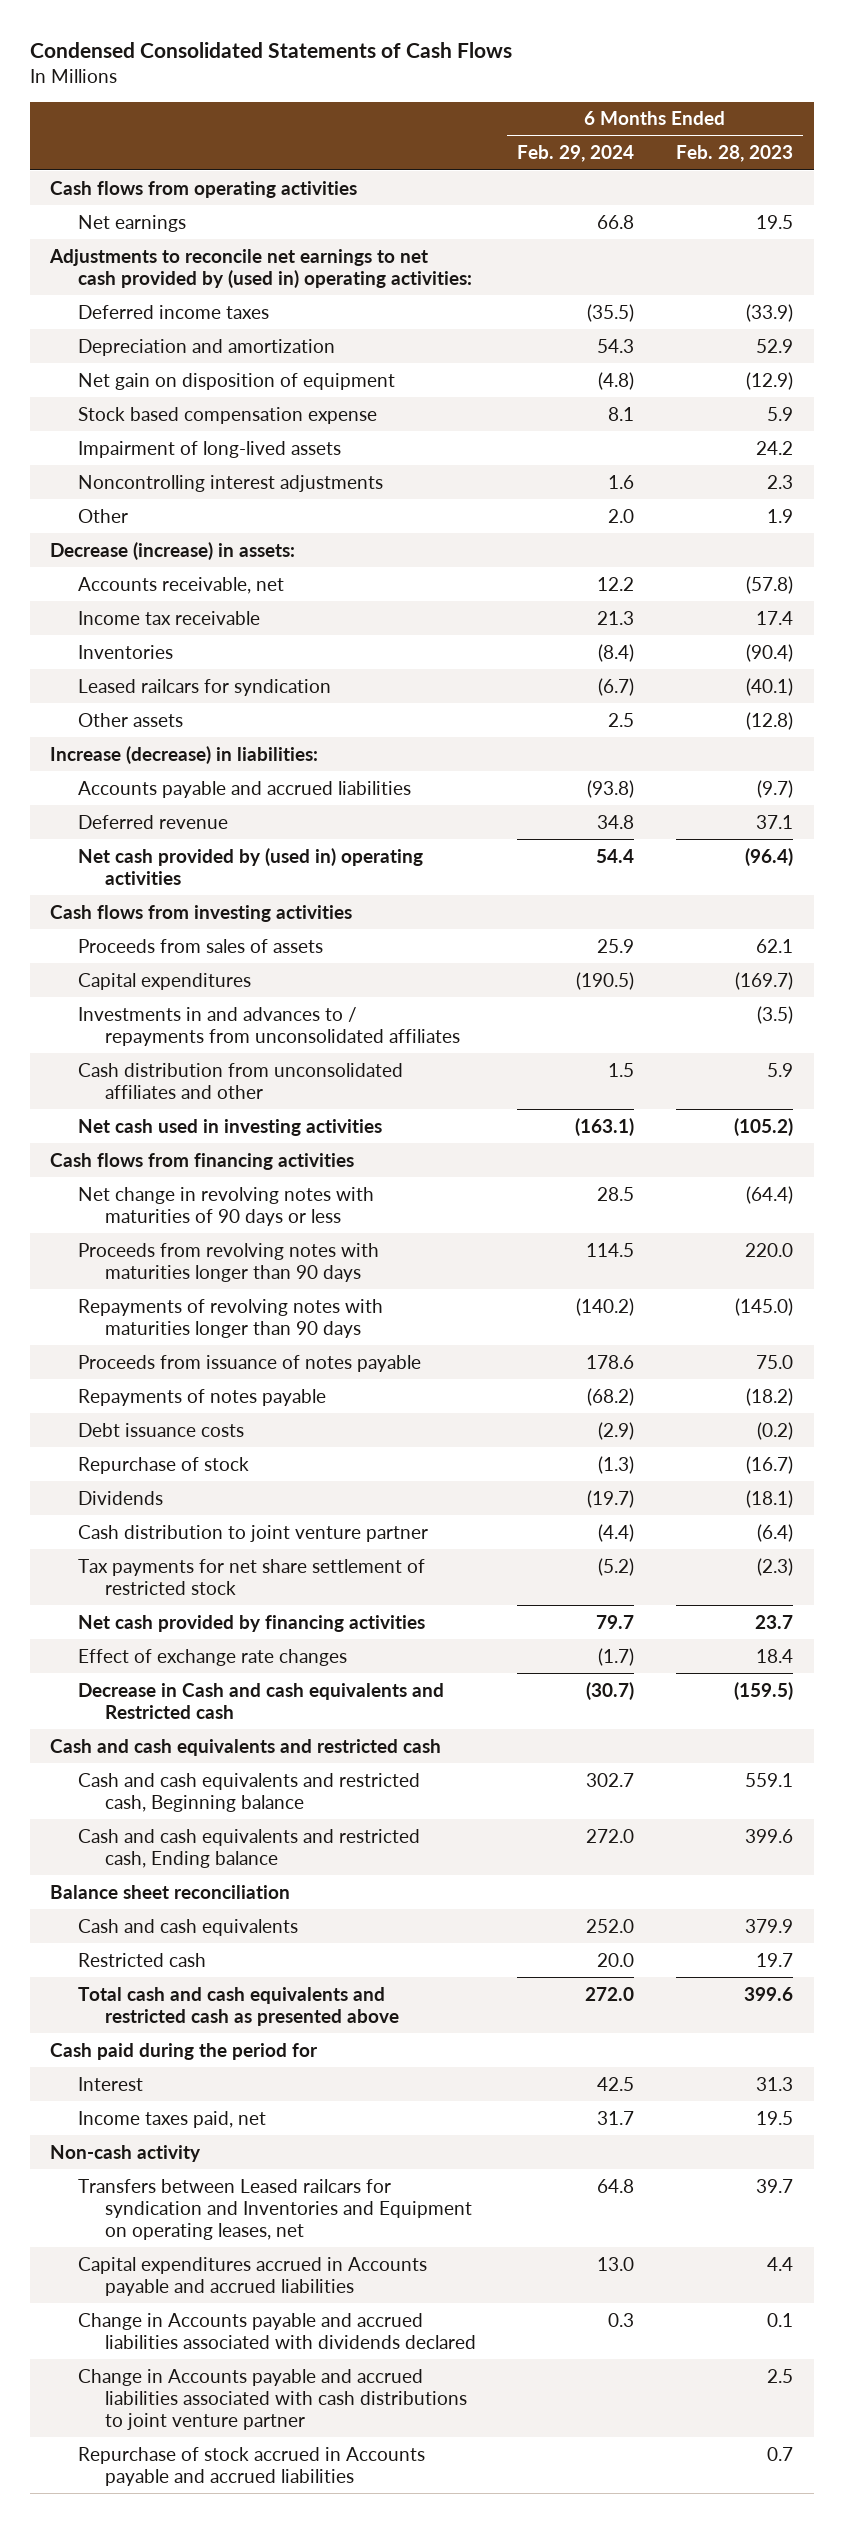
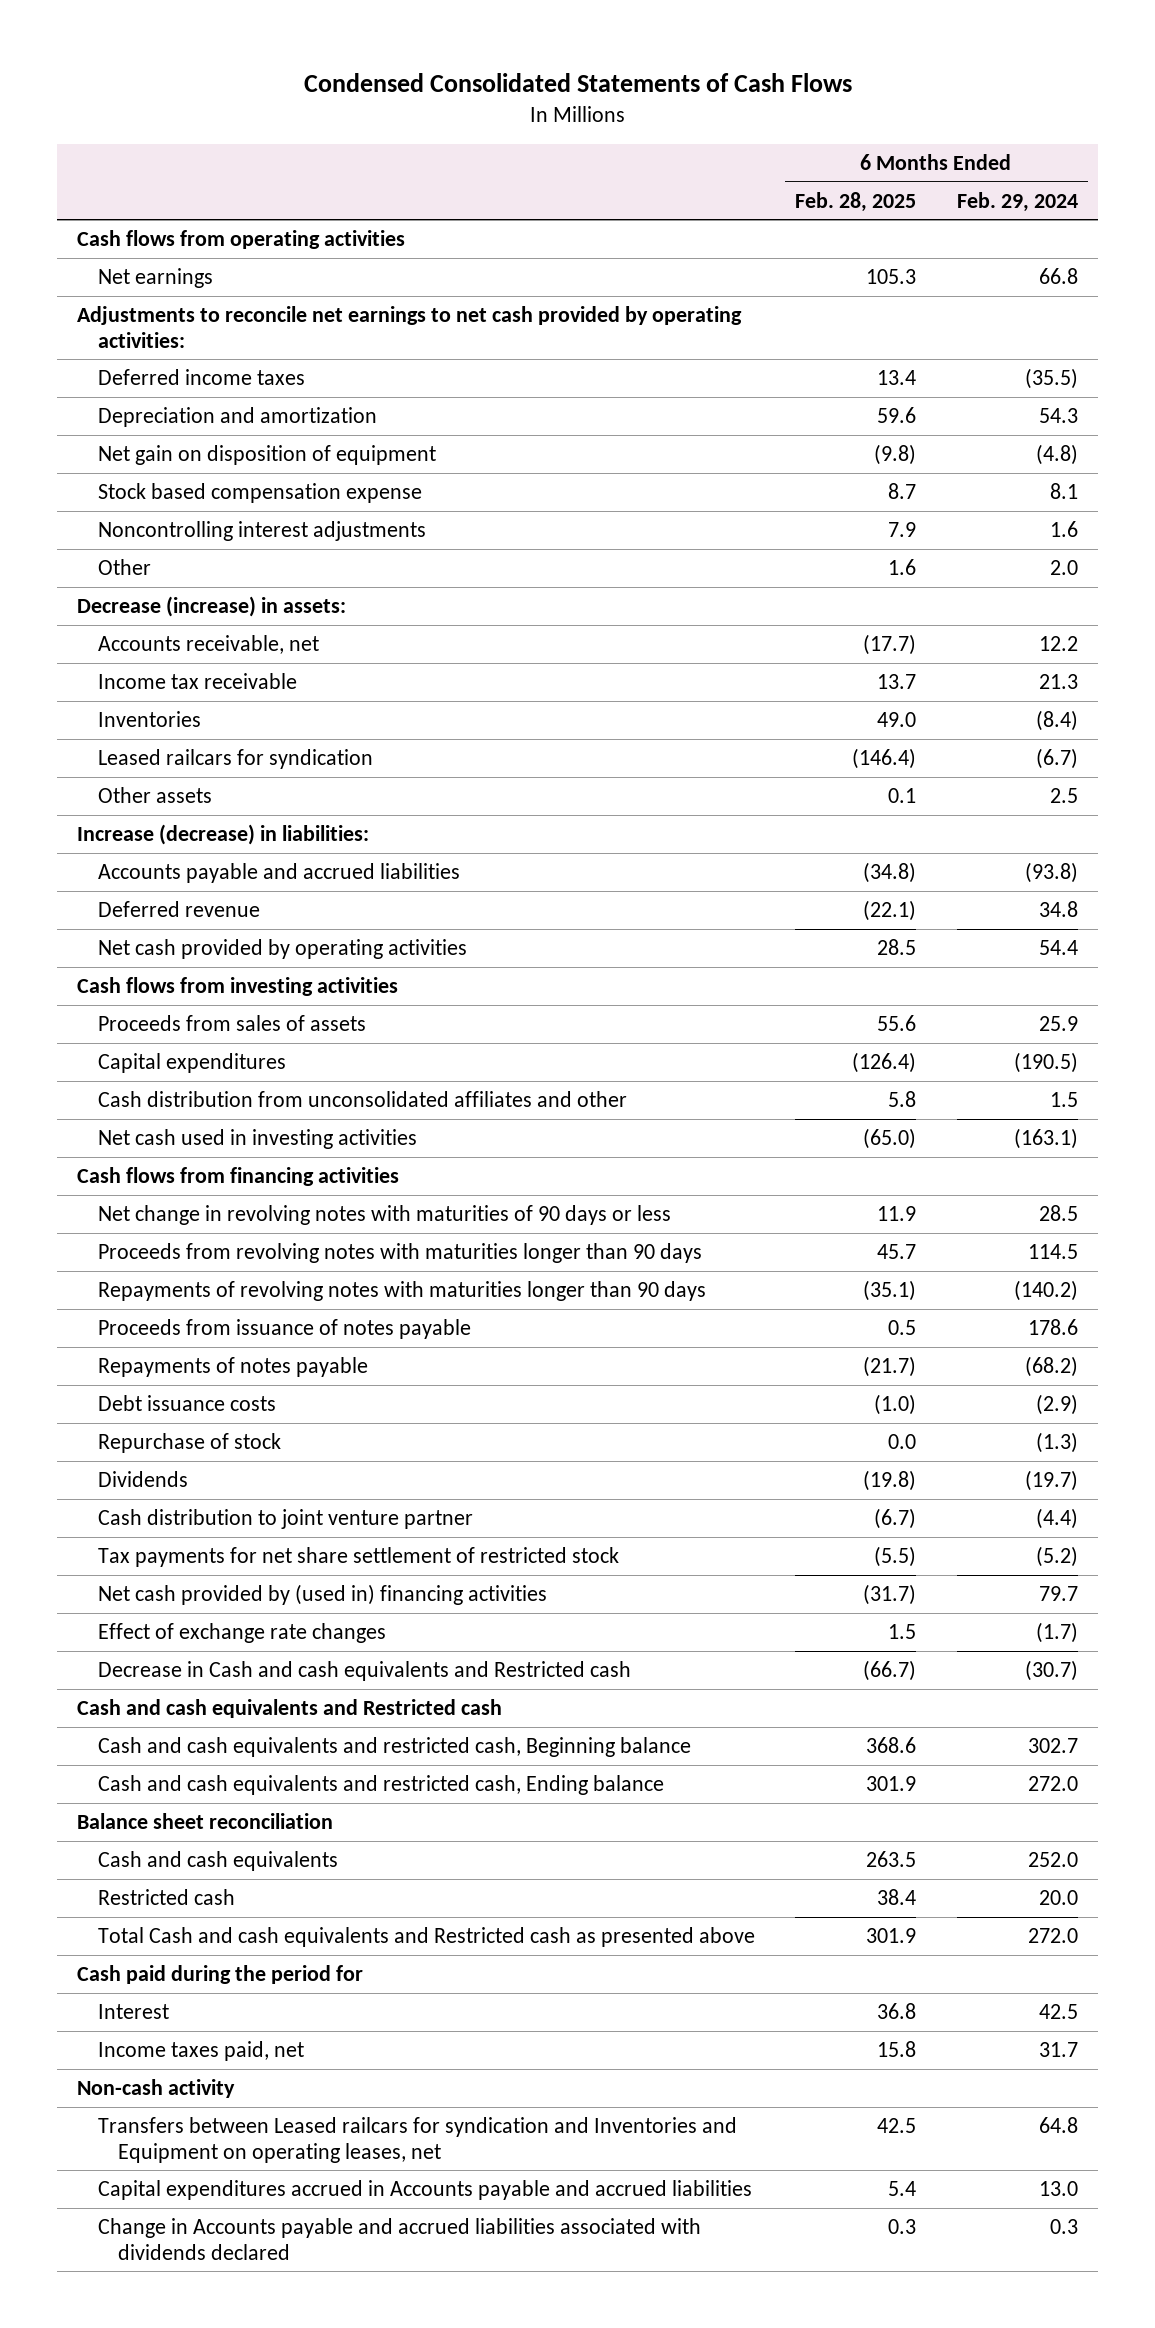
- | 6 Months Ended Feb. 29, 2024 | 6 Months Ended Feb. 28, 2023
+ | 6 Months Ended Feb. 28, 2025 | 6 Months Ended Feb. 29, 2024
- Adjustments to reconcile net earnings to net cash provided by (used in) operating activities:
+ Adjustments to reconcile net earnings to net cash provided by operating activities:
- Impairment of long-lived assets | | 24.2
- Net cash provided by (used in) operating activities | 54.4 | (96.4)
+ Net cash provided by operating activities | 28.5 | 54.4
- Investments in and advances to / repayments from unconsolidated affiliates | | (3.5)
- Net cash provided by financing activities | 79.7 | 23.7
+ Net cash provided by (used in) financing activities | (31.7) | 79.7
- Cash and cash equivalents and restricted cash
+ Cash and cash equivalents and Restricted cash
- Total cash and cash equivalents and restricted cash as presented above | 272.0 | 399.6
+ Total Cash and cash equivalents and Restricted cash as presented above | 301.9 | 272.0
- Change in Accounts payable and accrued liabilities associated with cash distributions to joint venture partner | | 2.5
- Repurchase of stock accrued in Accounts payable and accrued liabilities | | 0.7

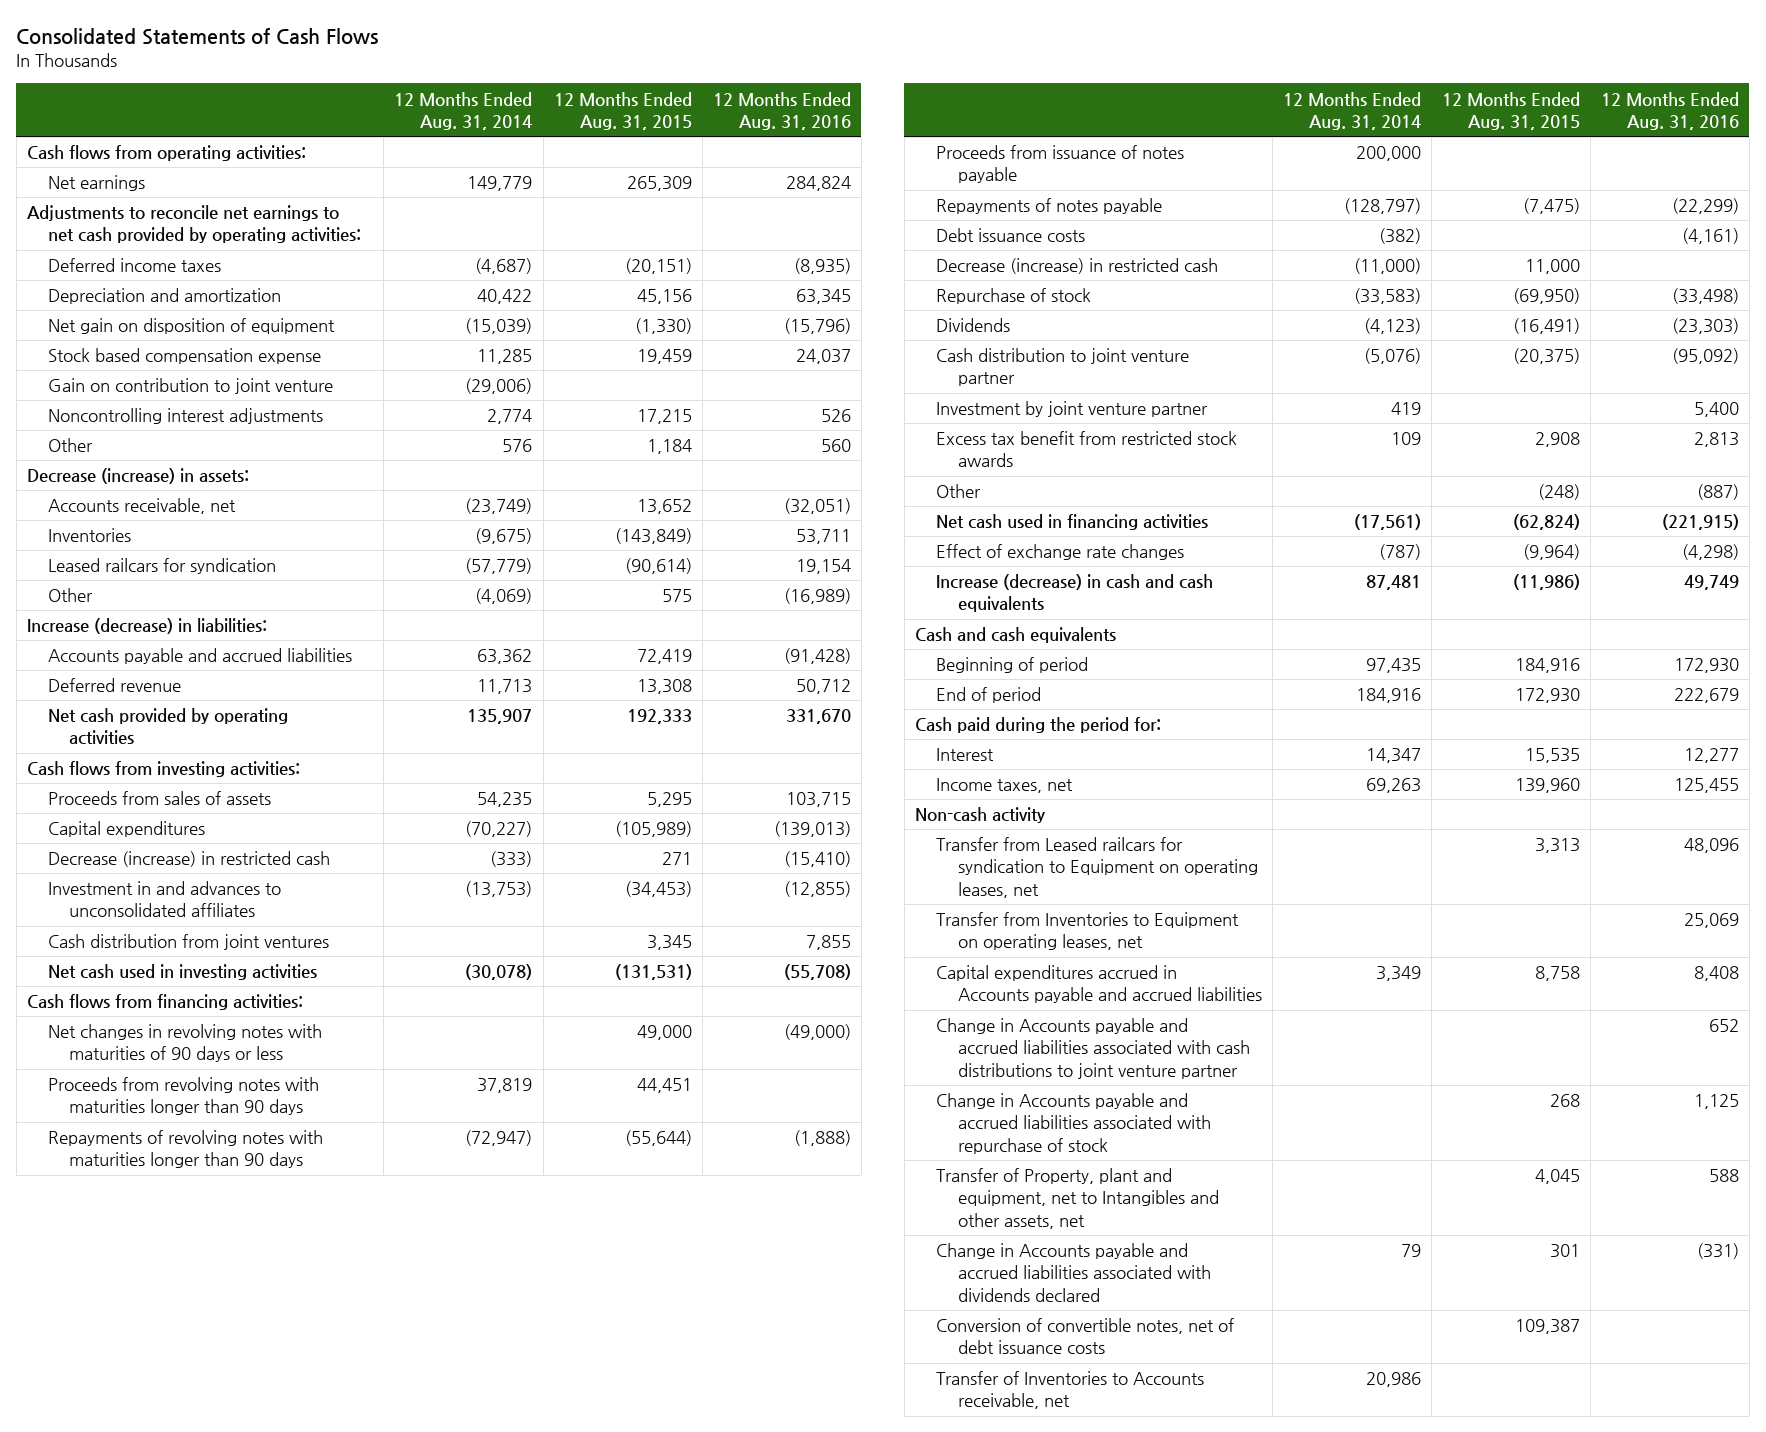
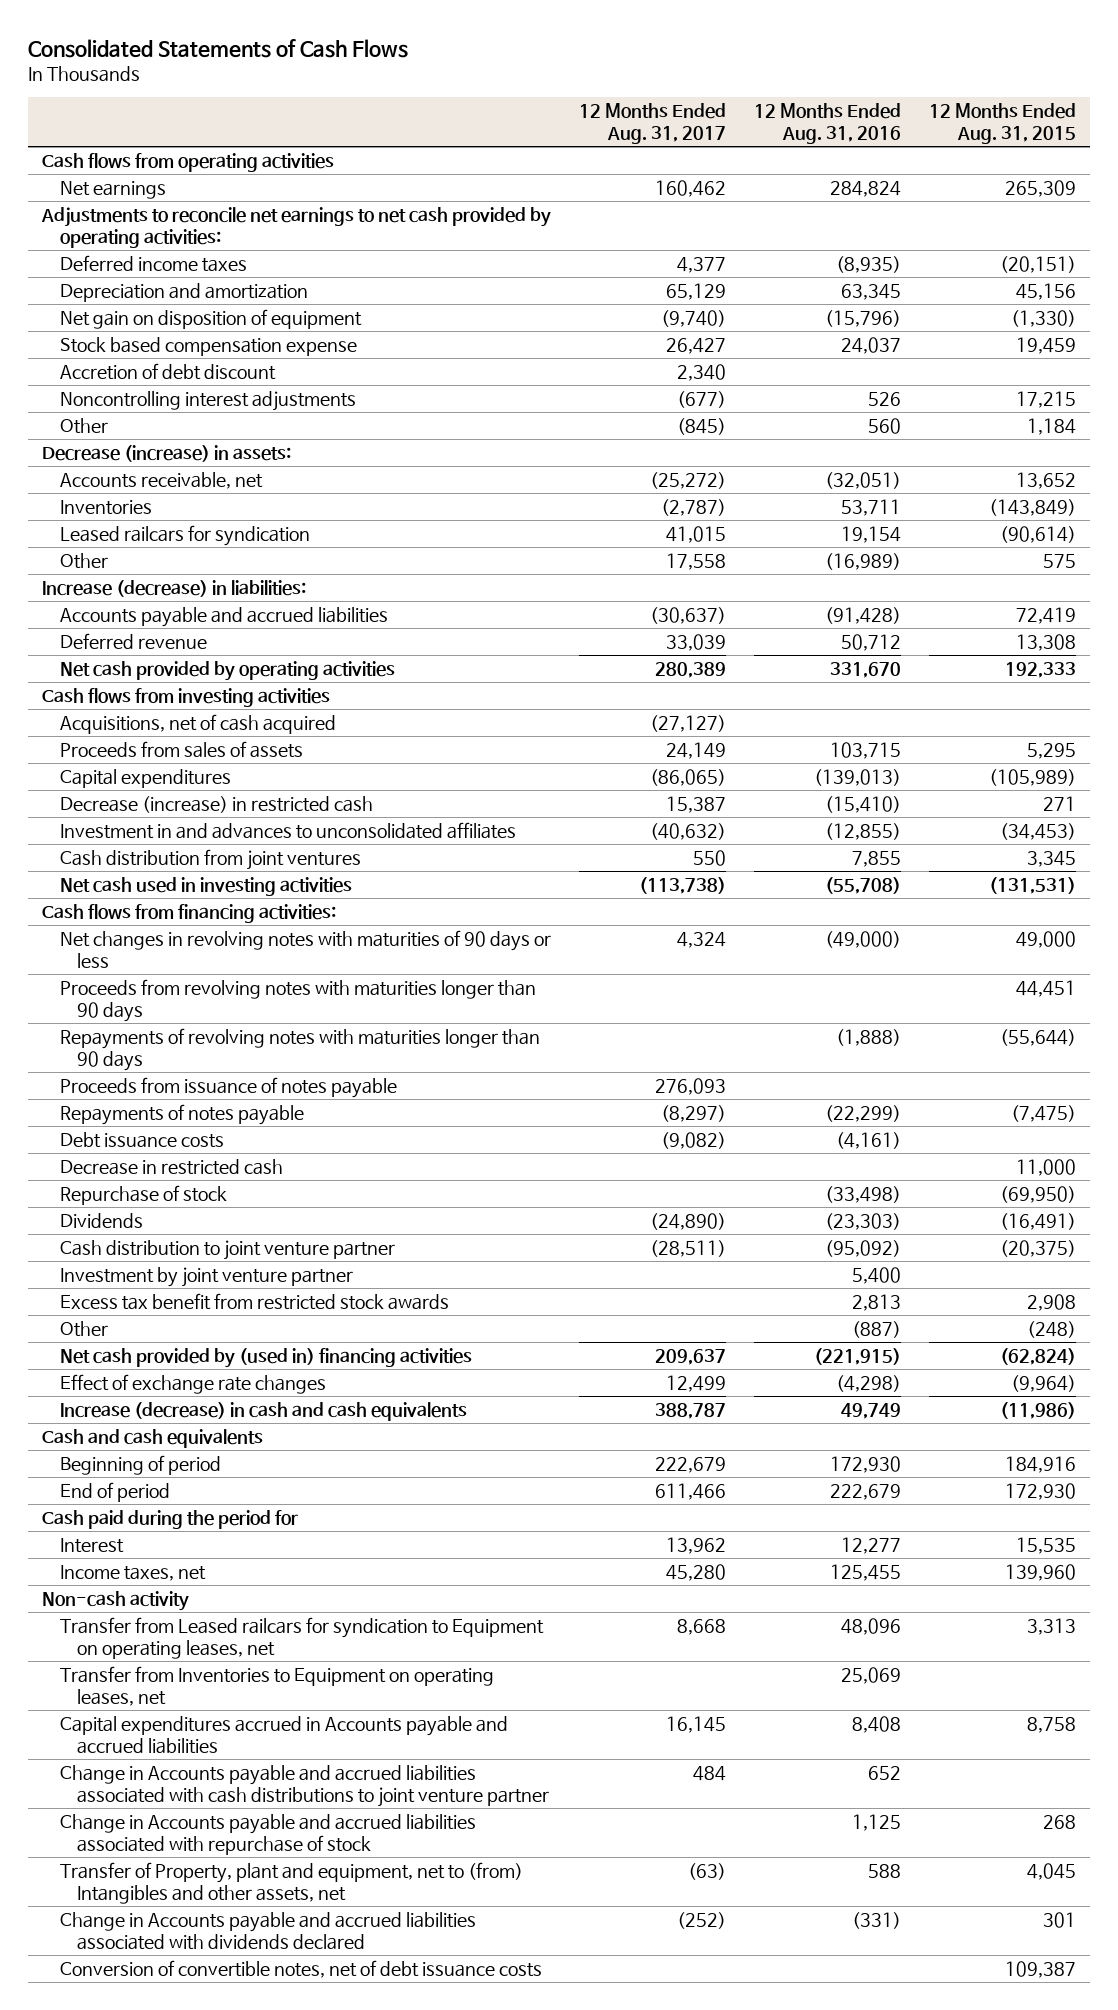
- | 12 Months Ended Aug. 31, 2014 | 12 Months Ended Aug. 31, 2015 | 12 Months Ended Aug. 31, 2016
+ | 12 Months Ended Aug. 31, 2017 | 12 Months Ended Aug. 31, 2016 | 12 Months Ended Aug. 31, 2015
- Cash flows from operating activities:
+ Cash flows from operating activities
- Gain on contribution to joint venture | (29,006) | |
+ Accretion of debt discount | 2,340 | |
- Cash flows from investing activities:
+ Cash flows from investing activities
+ Acquisitions, net of cash acquired | (27,127) | |
- Decrease (increase) in restricted cash | (11,000) | 11,000 |
+ Decrease in restricted cash | | | 11,000
- Net cash used in financing activities | (17,561) | (62,824) | (221,915)
+ Net cash provided by (used in) financing activities | 209,637 | (221,915) | (62,824)
- Cash paid during the period for:
+ Cash paid during the period for
- Transfer of Property, plant and equipment, net to Intangibles and other assets, net | | 4,045 | 588
+ Transfer of Property, plant and equipment, net to (from) Intangibles and other assets, net | (63) | 588 | 4,045
- Transfer of Inventories to Accounts receivable, net | 20,986 | |

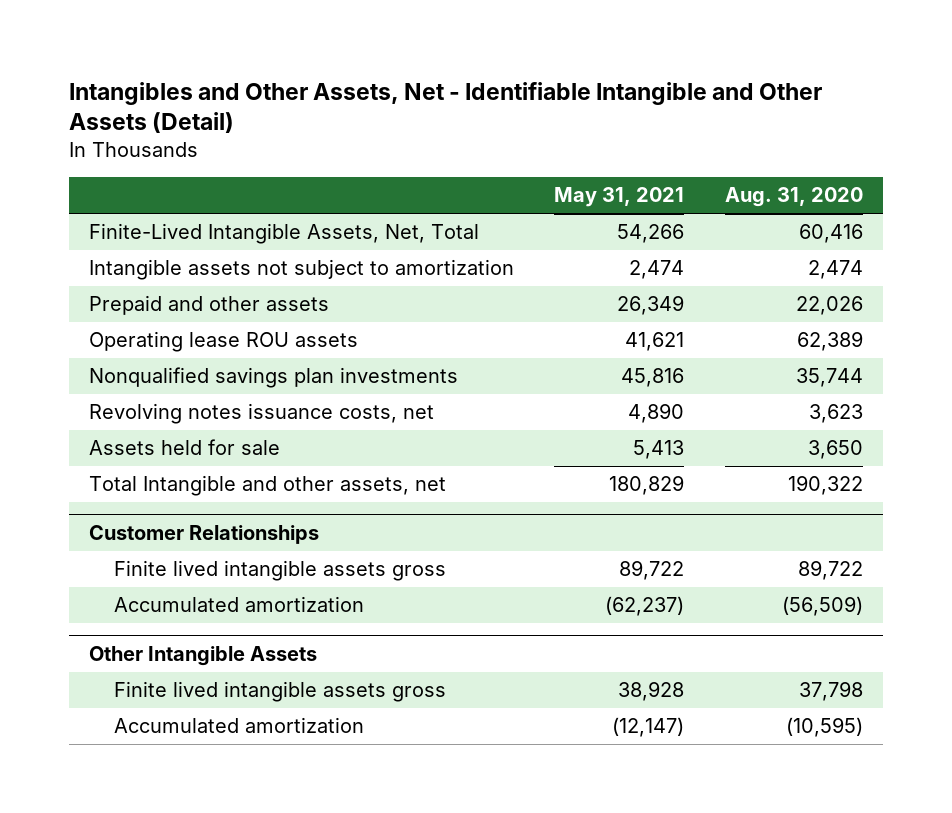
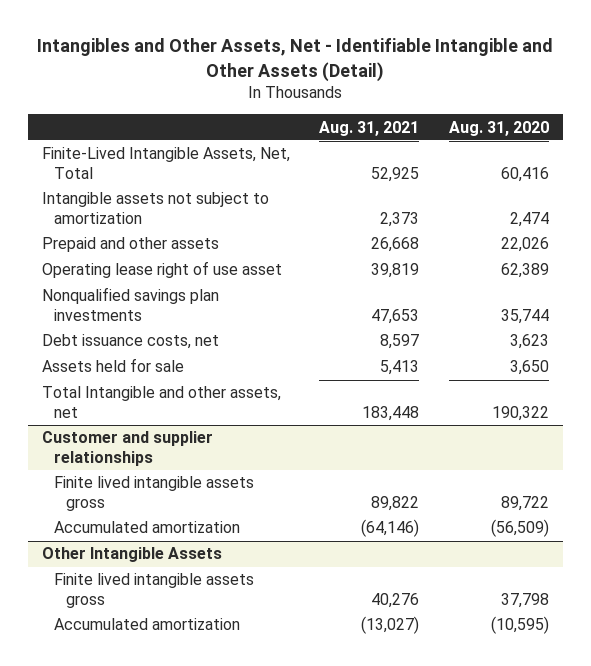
- | May 31, 2021 | Aug. 31, 2020
+ | Aug. 31, 2021 | Aug. 31, 2020
- Operating lease ROU assets | 41,621 | 62,389
+ Operating lease right of use asset | 39,819 | 62,389
- Revolving notes issuance costs, net | 4,890 | 3,623
+ Debt issuance costs, net | 8,597 | 3,623
- Customer Relationships
+ Customer and supplier relationships

